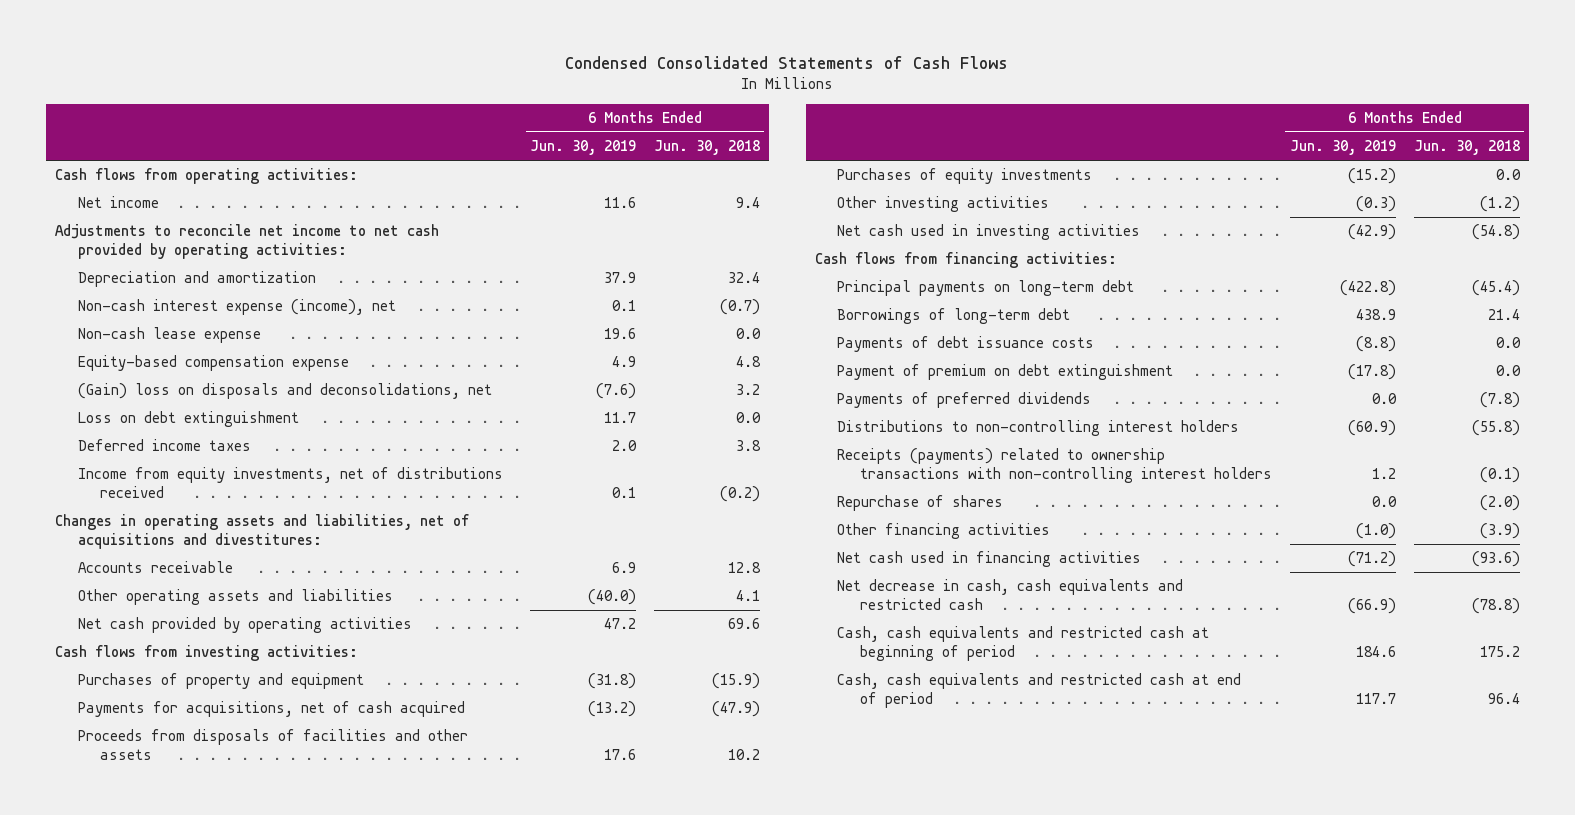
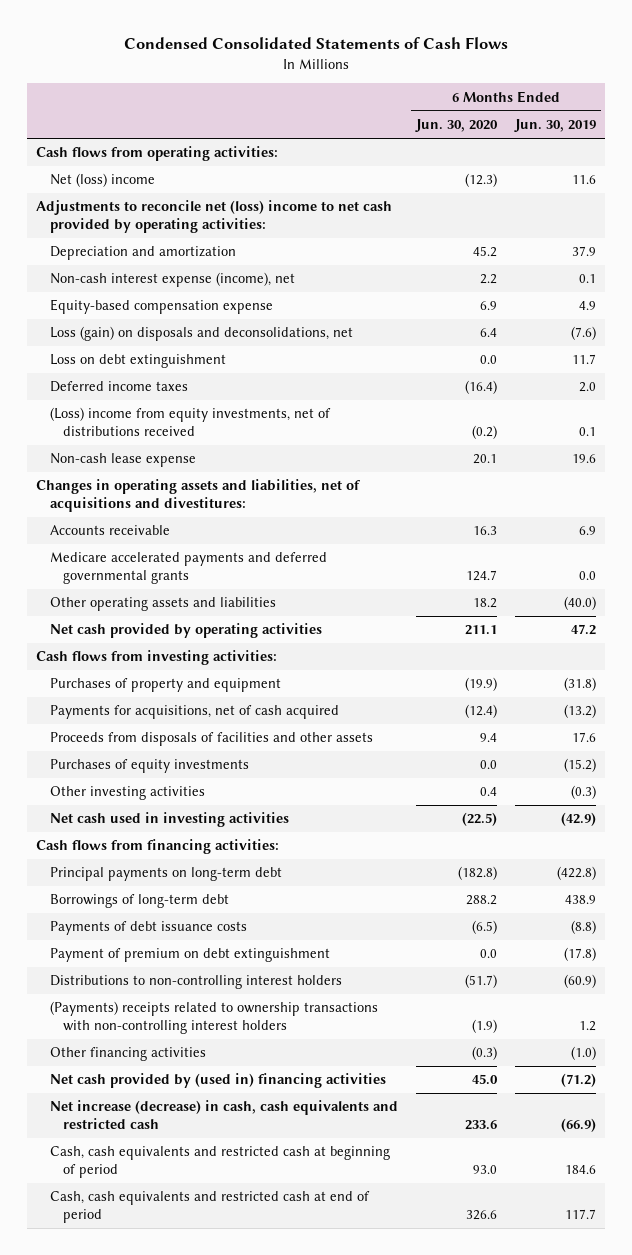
- | 6 Months Ended Jun. 30, 2019 | 6 Months Ended Jun. 30, 2018
+ | 6 Months Ended Jun. 30, 2020 | 6 Months Ended Jun. 30, 2019
- Net income | 11.6 | 9.4
- Adjustments to reconcile net income to net cash provided by operating activities:
+ Net (loss) income | (12.3) | 11.6
+ Adjustments to reconcile net (loss) income to net cash provided by operating activities:
- (Gain) loss on disposals and deconsolidations, net | (7.6) | 3.2
+ Loss (gain) on disposals and deconsolidations, net | 6.4 | (7.6)
- Income from equity investments, net of distributions received | 0.1 | (0.2)
+ (Loss) income from equity investments, net of distributions received | (0.2) | 0.1
moved down: Non-cash lease expense | 20.1 | 19.6
+ Medicare accelerated payments and deferred governmental grants | 124.7 | 0.0
- Payments of preferred dividends | 0.0 | (7.8)
- Receipts (payments) related to ownership transactions with non-controlling interest holders | 1.2 | (0.1)
- Repurchase of shares | 0.0 | (2.0)
+ (Payments) receipts related to ownership transactions with non-controlling interest holders | (1.9) | 1.2
- Net cash used in financing activities | (71.2) | (93.6)
- Net decrease in cash, cash equivalents and restricted cash | (66.9) | (78.8)
+ Net cash provided by (used in) financing activities | 45.0 | (71.2)
+ Net increase (decrease) in cash, cash equivalents and restricted cash | 233.6 | (66.9)

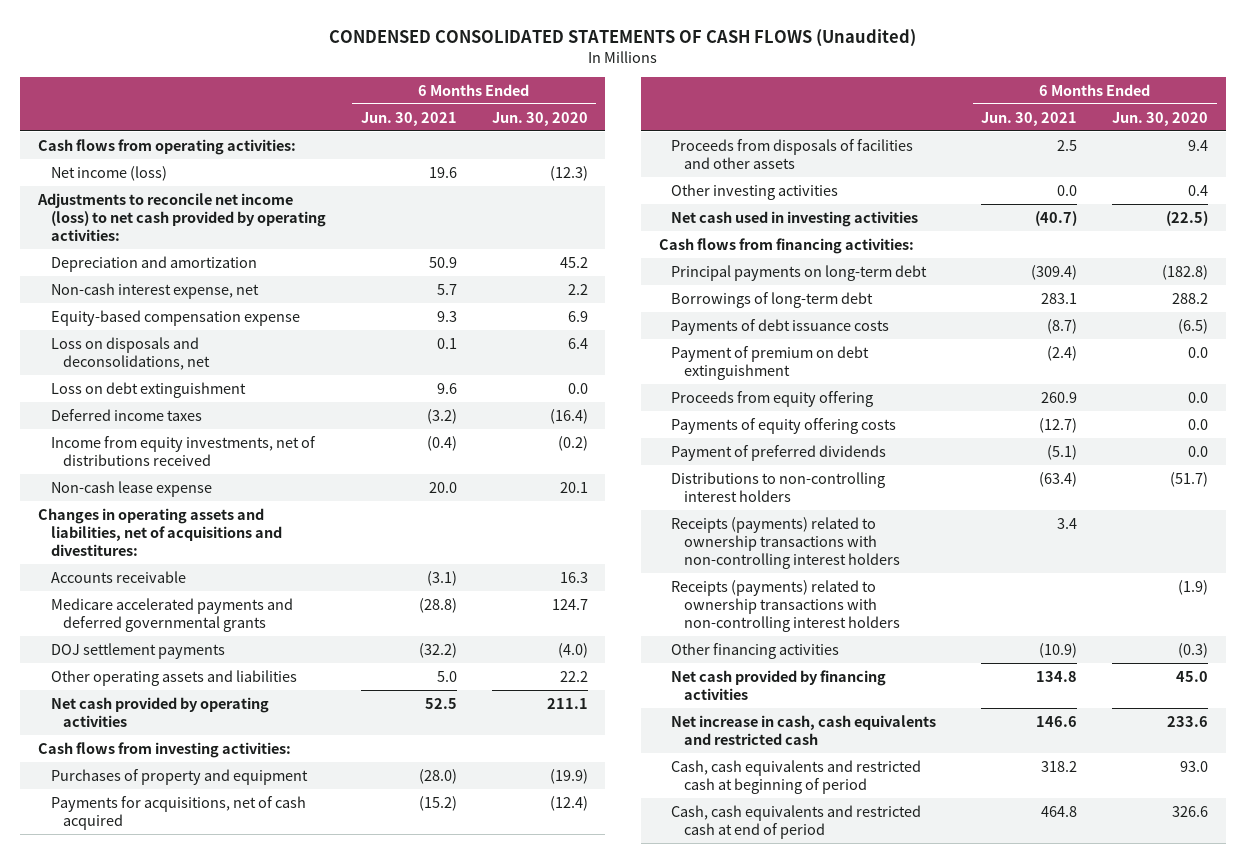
- Condensed Consolidated Statements of Cash Flows
+ CONDENSED CONSOLIDATED STATEMENTS OF CASH FLOWS (Unaudited)
- | 6 Months Ended Jun. 30, 2020 | 6 Months Ended Jun. 30, 2019
+ | 6 Months Ended Jun. 30, 2021 | 6 Months Ended Jun. 30, 2020
- Net (loss) income | (12.3) | 11.6
- Adjustments to reconcile net (loss) income to net cash provided by operating activities:
+ Net income (loss) | 19.6 | (12.3)
+ Adjustments to reconcile net income (loss) to net cash provided by operating activities:
- Non-cash interest expense (income), net | 2.2 | 0.1
+ Non-cash interest expense, net | 5.7 | 2.2
- Loss (gain) on disposals and deconsolidations, net | 6.4 | (7.6)
+ Loss on disposals and deconsolidations, net | 0.1 | 6.4
- (Loss) income from equity investments, net of distributions received | (0.2) | 0.1
+ Income from equity investments, net of distributions received | (0.4) | (0.2)
- Other operating assets and liabilities | 18.2 | (40.0)
+ DOJ settlement payments | (32.2) | (4.0)
+ Other operating assets and liabilities | 5.0 | 22.2
- Purchases of equity investments | 0.0 | (15.2)
+ Proceeds from equity offering | 260.9 | 0.0
+ Payments of equity offering costs | (12.7) | 0.0
+ Payment of preferred dividends | (5.1) | 0.0
- (Payments) receipts related to ownership transactions with non-controlling interest holders | (1.9) | 1.2
+ Receipts (payments) related to ownership transactions with non-controlling interest holders | 3.4 |
+ Receipts (payments) related to ownership transactions with non-controlling interest holders | | (1.9)
- Net cash provided by (used in) financing activities | 45.0 | (71.2)
- Net increase (decrease) in cash, cash equivalents and restricted cash | 233.6 | (66.9)
+ Net cash provided by financing activities | 134.8 | 45.0
+ Net increase in cash, cash equivalents and restricted cash | 146.6 | 233.6

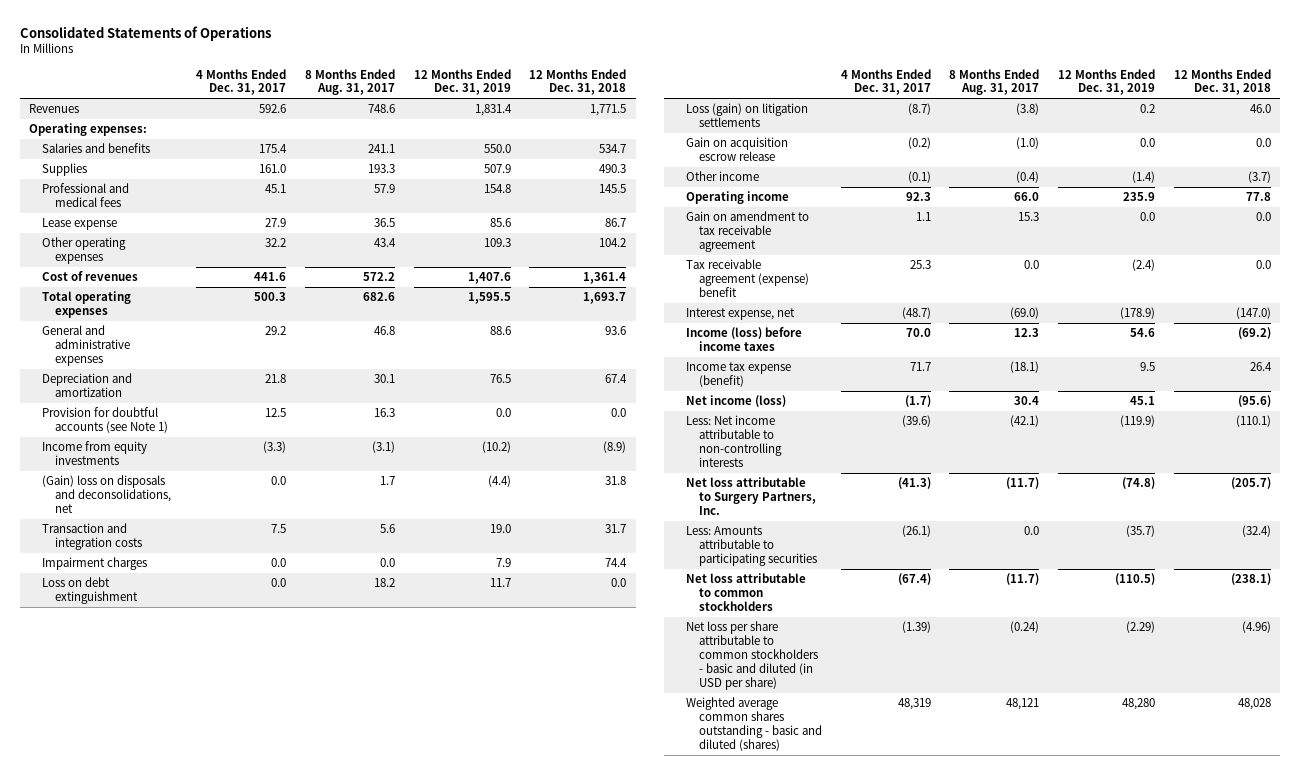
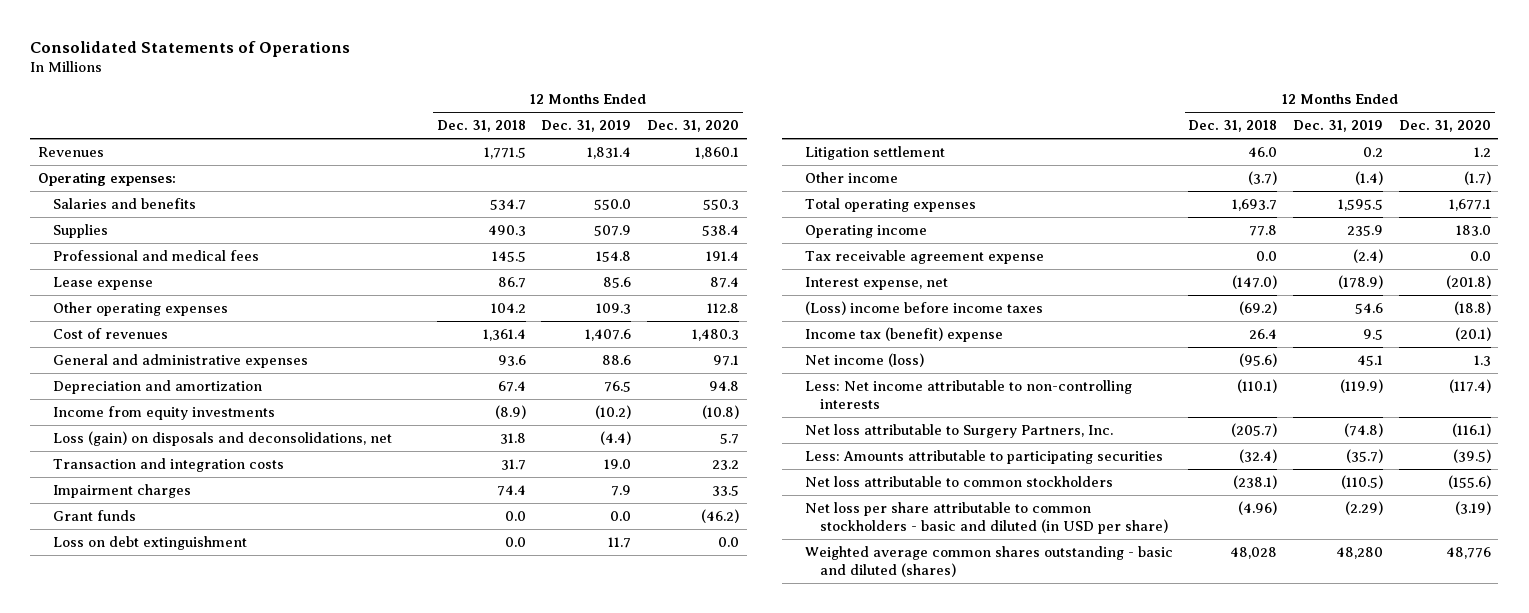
- | 4 Months Ended Dec. 31, 2017 | 8 Months Ended Aug. 31, 2017 | 12 Months Ended Dec. 31, 2019 | 12 Months Ended Dec. 31, 2018
+ | 12 Months Ended Dec. 31, 2018 | 12 Months Ended Dec. 31, 2019 | 12 Months Ended Dec. 31, 2020
- Provision for doubtful accounts (see Note 1) | 12.5 | 16.3 | 0.0 | 0.0
- (Gain) loss on disposals and deconsolidations, net | 0.0 | 1.7 | (4.4) | 31.8
+ Loss (gain) on disposals and deconsolidations, net | 31.8 | (4.4) | 5.7
+ Grant funds | 0.0 | 0.0 | (46.2)
- Loss (gain) on litigation settlements | (8.7) | (3.8) | 0.2 | 46.0
- Gain on acquisition escrow release | (0.2) | (1.0) | 0.0 | 0.0
+ Litigation settlement | 46.0 | 0.2 | 1.2
moved down: Total operating expenses | 1,693.7 | 1,595.5 | 1,677.1
- Gain on amendment to tax receivable agreement | 1.1 | 15.3 | 0.0 | 0.0
- Tax receivable agreement (expense) benefit | 25.3 | 0.0 | (2.4) | 0.0
+ Tax receivable agreement expense | 0.0 | (2.4) | 0.0
- Income (loss) before income taxes | 70.0 | 12.3 | 54.6 | (69.2)
- Income tax expense (benefit) | 71.7 | (18.1) | 9.5 | 26.4
+ (Loss) income before income taxes | (69.2) | 54.6 | (18.8)
+ Income tax (benefit) expense | 26.4 | 9.5 | (20.1)

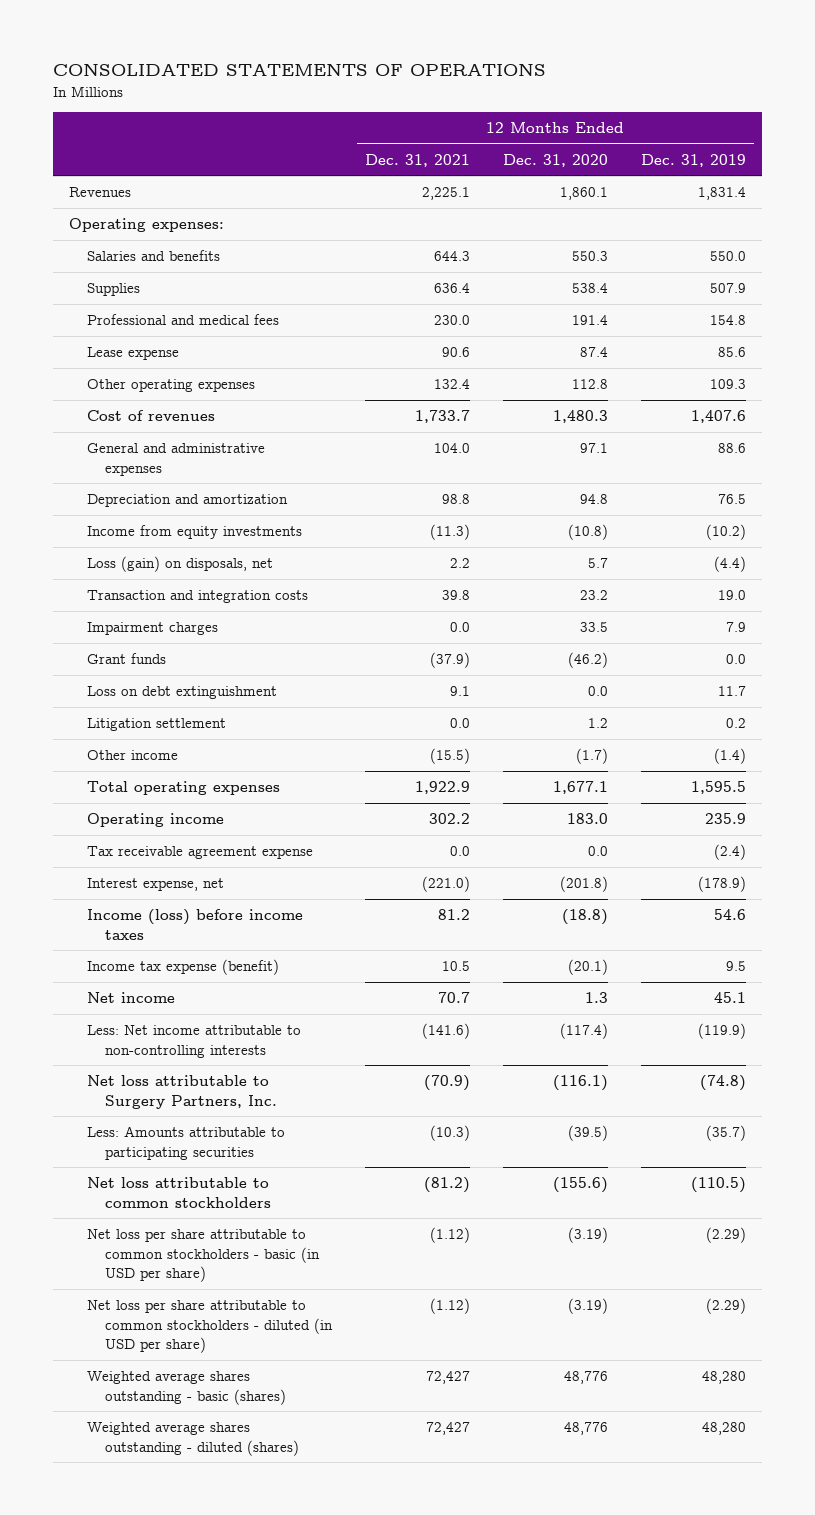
- Consolidated Statements of Operations
+ CONSOLIDATED STATEMENTS OF OPERATIONS
- | 12 Months Ended Dec. 31, 2018 | 12 Months Ended Dec. 31, 2019 | 12 Months Ended Dec. 31, 2020
+ | 12 Months Ended Dec. 31, 2021 | 12 Months Ended Dec. 31, 2020 | 12 Months Ended Dec. 31, 2019
- Loss (gain) on disposals and deconsolidations, net | 31.8 | (4.4) | 5.7
+ Loss (gain) on disposals, net | 2.2 | 5.7 | (4.4)
- (Loss) income before income taxes | (69.2) | 54.6 | (18.8)
- Income tax (benefit) expense | 26.4 | 9.5 | (20.1)
- Net income (loss) | (95.6) | 45.1 | 1.3
+ Income (loss) before income taxes | 81.2 | (18.8) | 54.6
+ Income tax expense (benefit) | 10.5 | (20.1) | 9.5
+ Net income | 70.7 | 1.3 | 45.1
- Net loss per share attributable to common stockholders - basic and diluted (in USD per share) | (4.96) | (2.29) | (3.19)
- Weighted average common shares outstanding - basic and diluted (shares) | 48,028 | 48,280 | 48,776
+ Net loss per share attributable to common stockholders - basic (in USD per share) | (1.12) | (3.19) | (2.29)
+ Net loss per share attributable to common stockholders - diluted (in USD per share) | (1.12) | (3.19) | (2.29)
+ Weighted average shares outstanding - basic (shares) | 72,427 | 48,776 | 48,280
+ Weighted average shares outstanding - diluted (shares) | 72,427 | 48,776 | 48,280

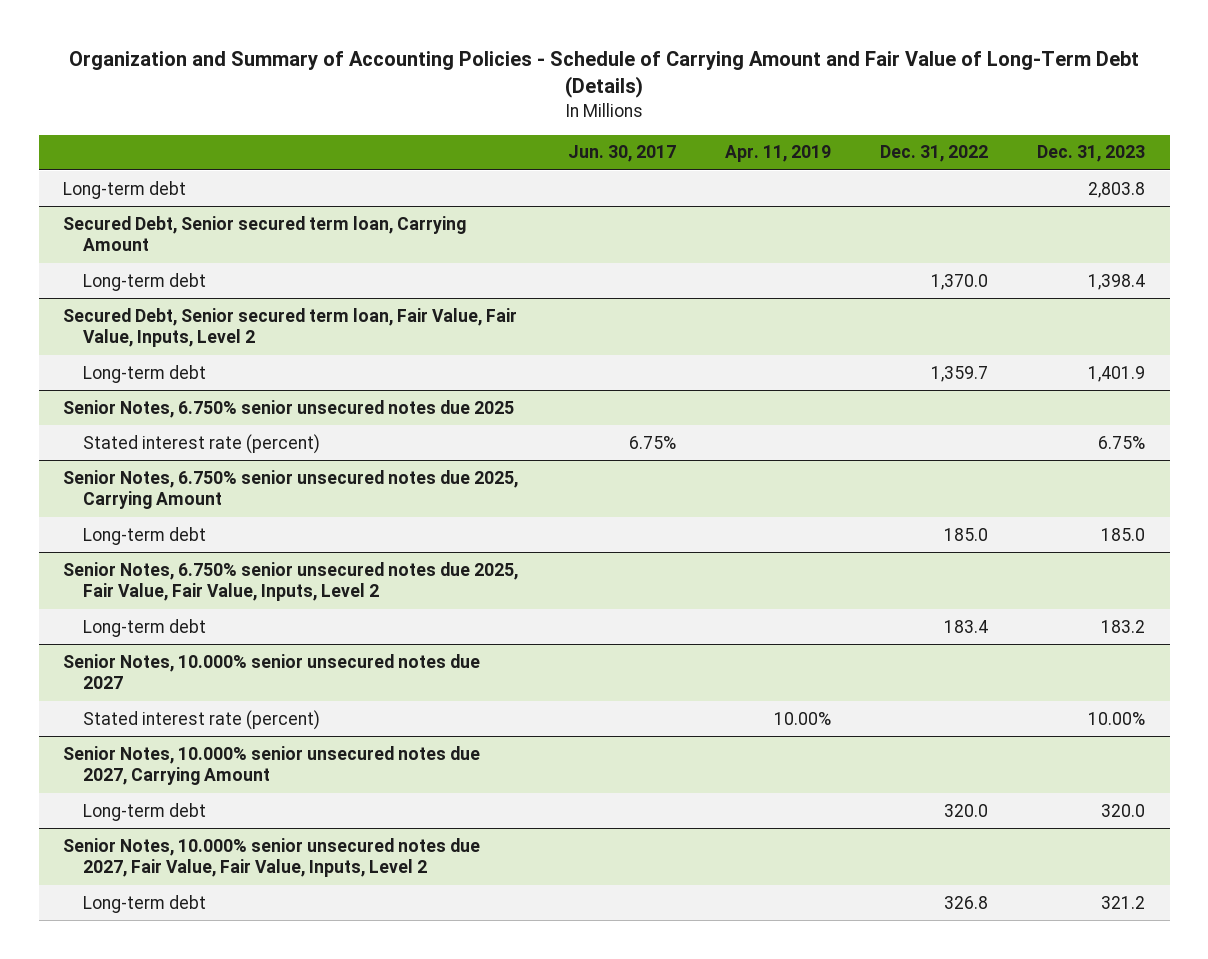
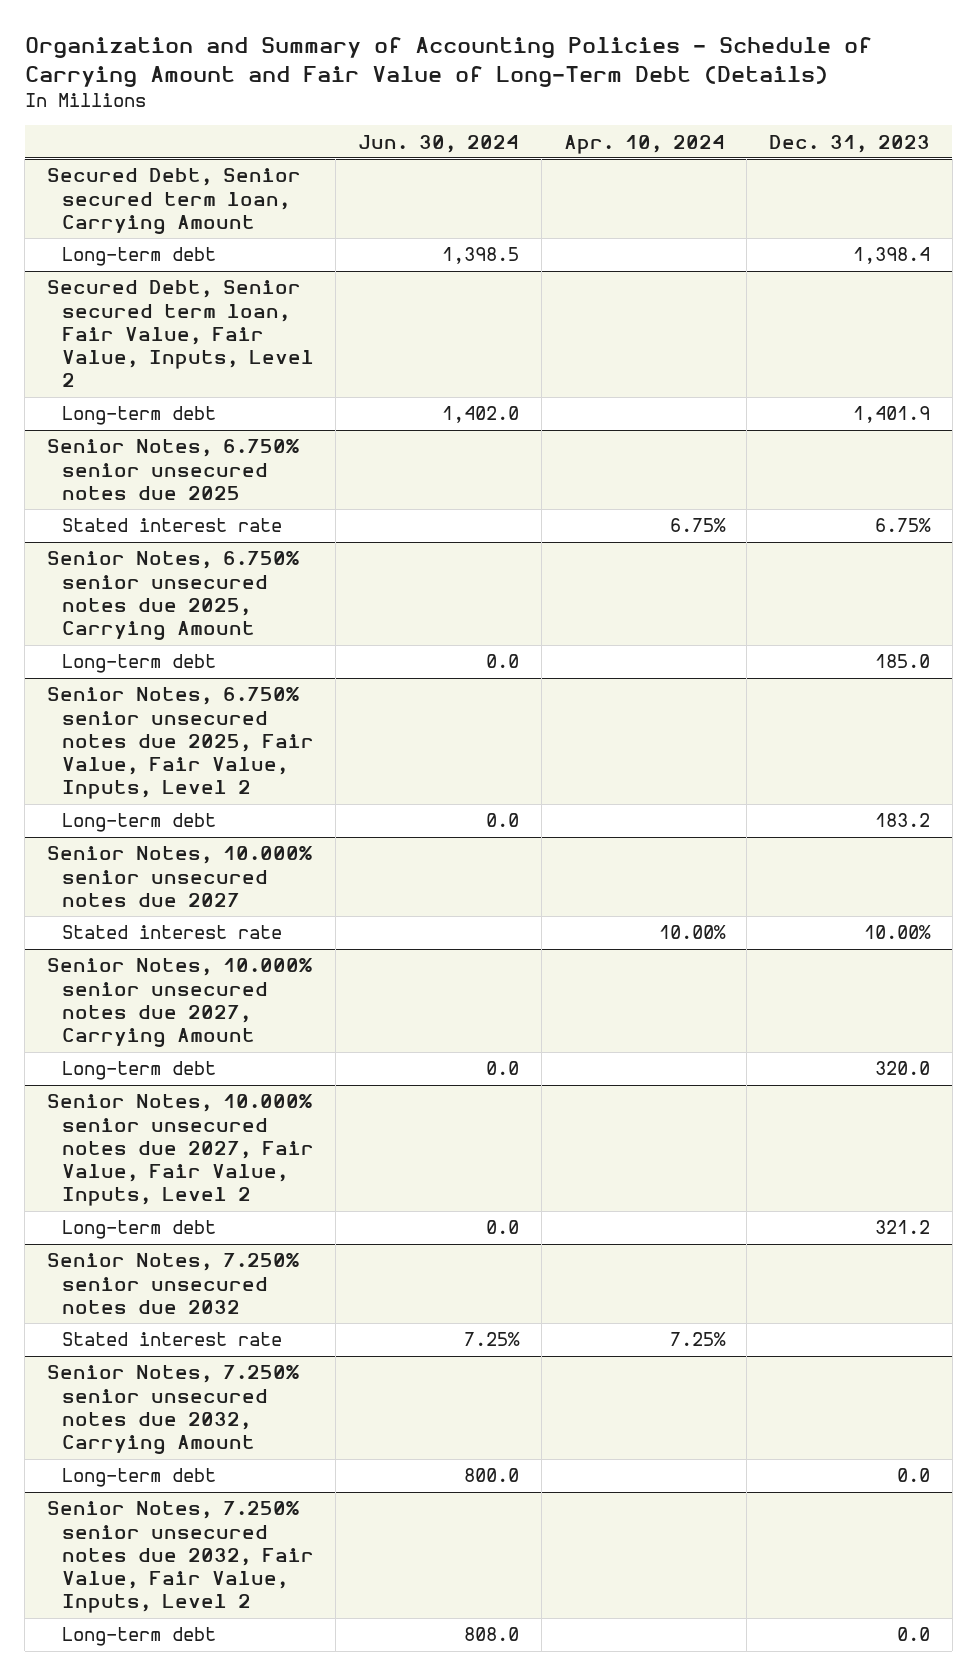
- | Jun. 30, 2017 | Apr. 11, 2019 | Dec. 31, 2022 | Dec. 31, 2023
+ | Jun. 30, 2024 | Apr. 10, 2024 | Dec. 31, 2023
- Long-term debt | | | | 2,803.8
@ Senior Notes, 6.750% senior unsecured notes due 2025
- Stated interest rate (percent) | 6.75% | | | 6.75%
+ Stated interest rate | | 6.75% | 6.75%
@ Senior Notes, 10.000% senior unsecured notes due 2027
- Stated interest rate (percent) | | 10.00% | | 10.00%
+ Stated interest rate | | 10.00% | 10.00%
+ Senior Notes, 7.250% senior unsecured notes due 2032
+ Stated interest rate | 7.25% | 7.25% |
+ Senior Notes, 7.250% senior unsecured notes due 2032, Carrying Amount
+ Long-term debt | 800.0 | | 0.0
+ Senior Notes, 7.250% senior unsecured notes due 2032, Fair Value, Fair Value, Inputs, Level 2
+ Long-term debt | 808.0 | | 0.0

